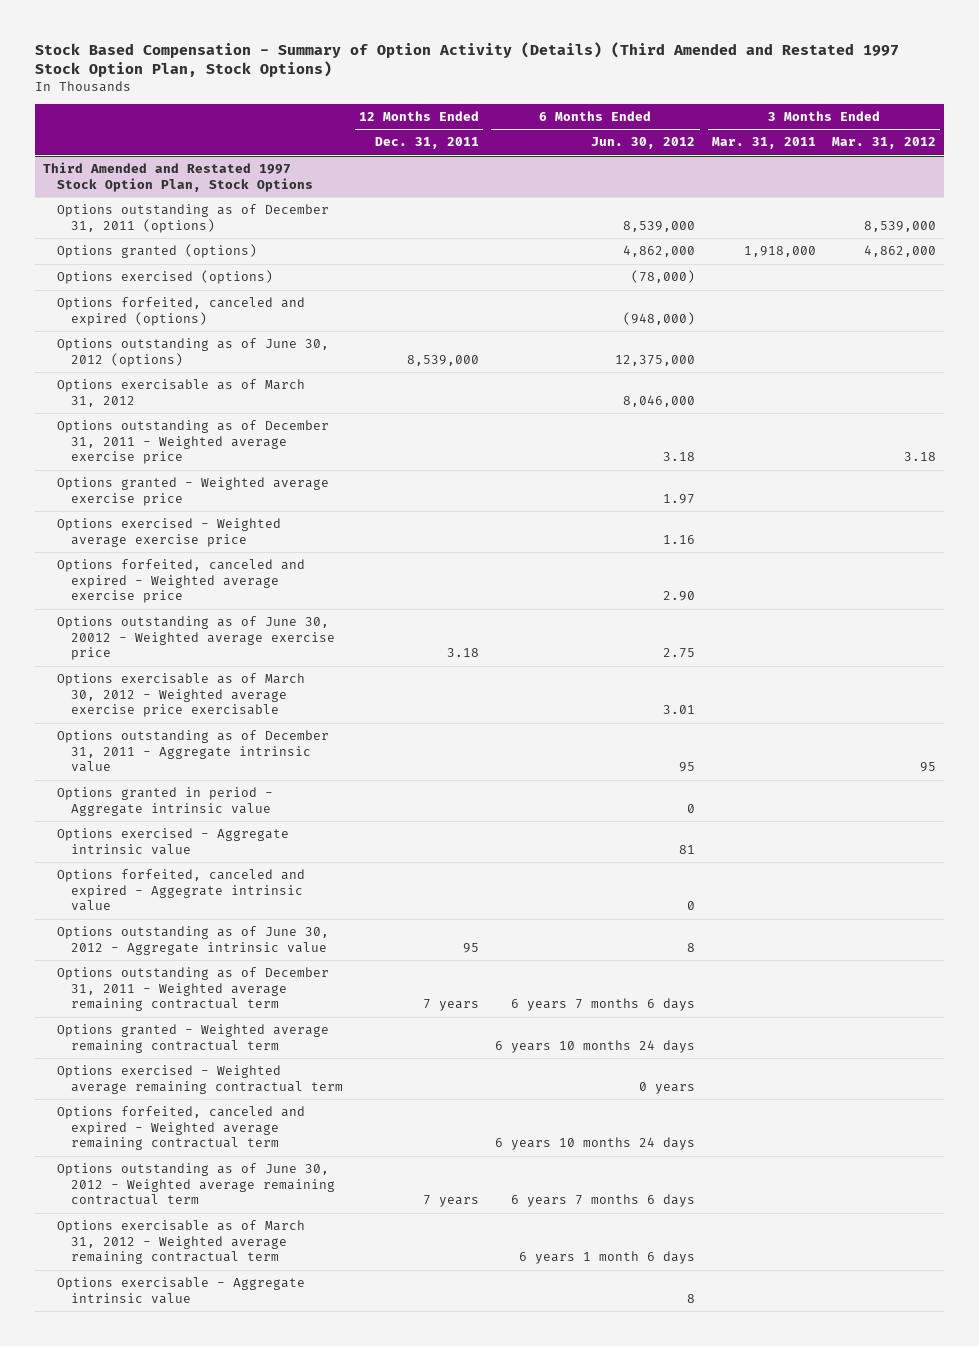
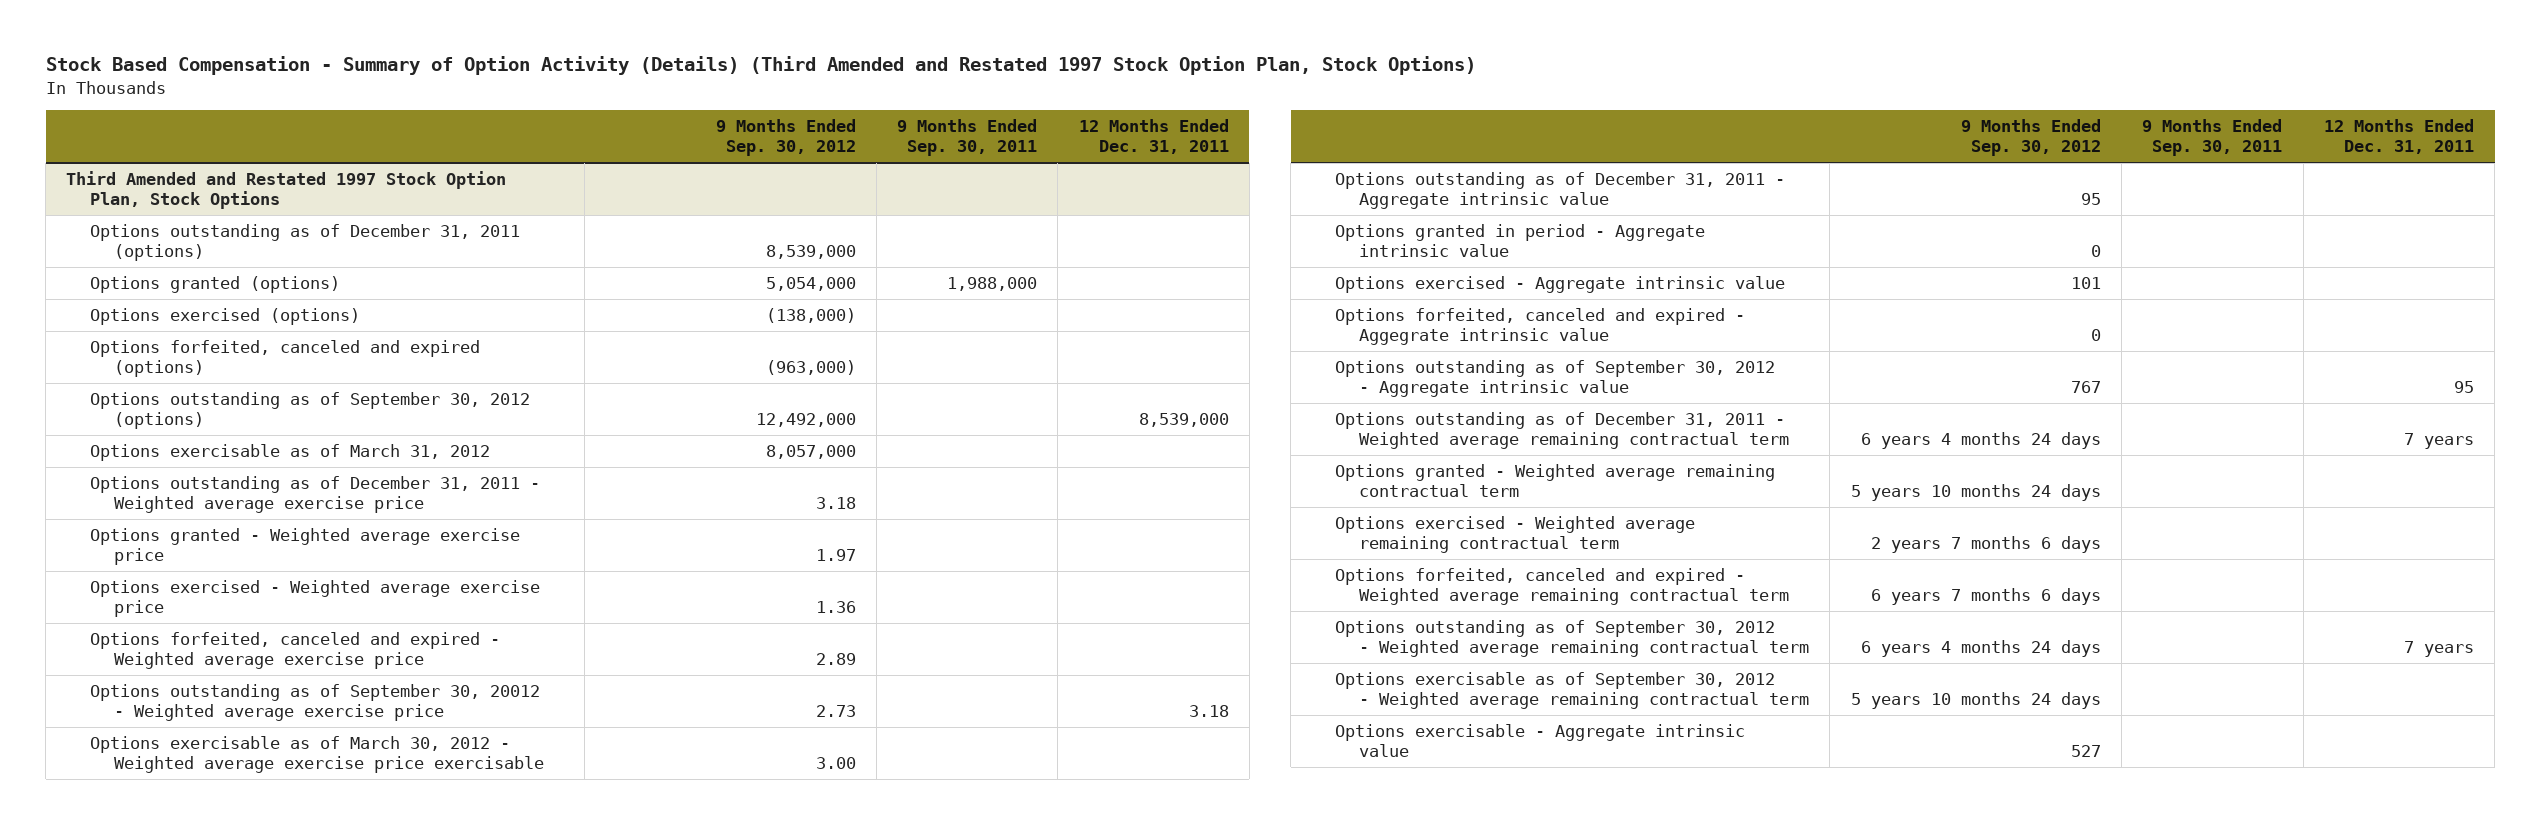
- | 12 Months Ended Dec. 31, 2011 | 6 Months Ended Jun. 30, 2012 | 3 Months Ended Mar. 31, 2011 | 3 Months Ended Mar. 31, 2012
+ | 9 Months Ended Sep. 30, 2012 | 9 Months Ended Sep. 30, 2011 | 12 Months Ended Dec. 31, 2011
@ Third Amended and Restated 1997 Stock Option Plan, Stock Options
- Options outstanding as of June 30, 2012 (options) | 8,539,000 | 12,375,000 | |
+ Options outstanding as of September 30, 2012 (options) | 12,492,000 | | 8,539,000
- Options outstanding as of June 30, 20012 - Weighted average exercise price | 3.18 | 2.75 | |
+ Options outstanding as of September 30, 20012 - Weighted average exercise price | 2.73 | | 3.18
- Options outstanding as of June 30, 2012 - Aggregate intrinsic value | 95 | 8 | |
+ Options outstanding as of September 30, 2012 - Aggregate intrinsic value | 767 | | 95
- Options outstanding as of June 30, 2012 - Weighted average remaining contractual term | 7 years | 6 years 7 months 6 days | |
- Options exercisable as of March 31, 2012 - Weighted average remaining contractual term | | 6 years 1 month 6 days | |
+ Options outstanding as of September 30, 2012 - Weighted average remaining contractual term | 6 years 4 months 24 days | | 7 years
+ Options exercisable as of September 30, 2012 - Weighted average remaining contractual term | 5 years 10 months 24 days | |

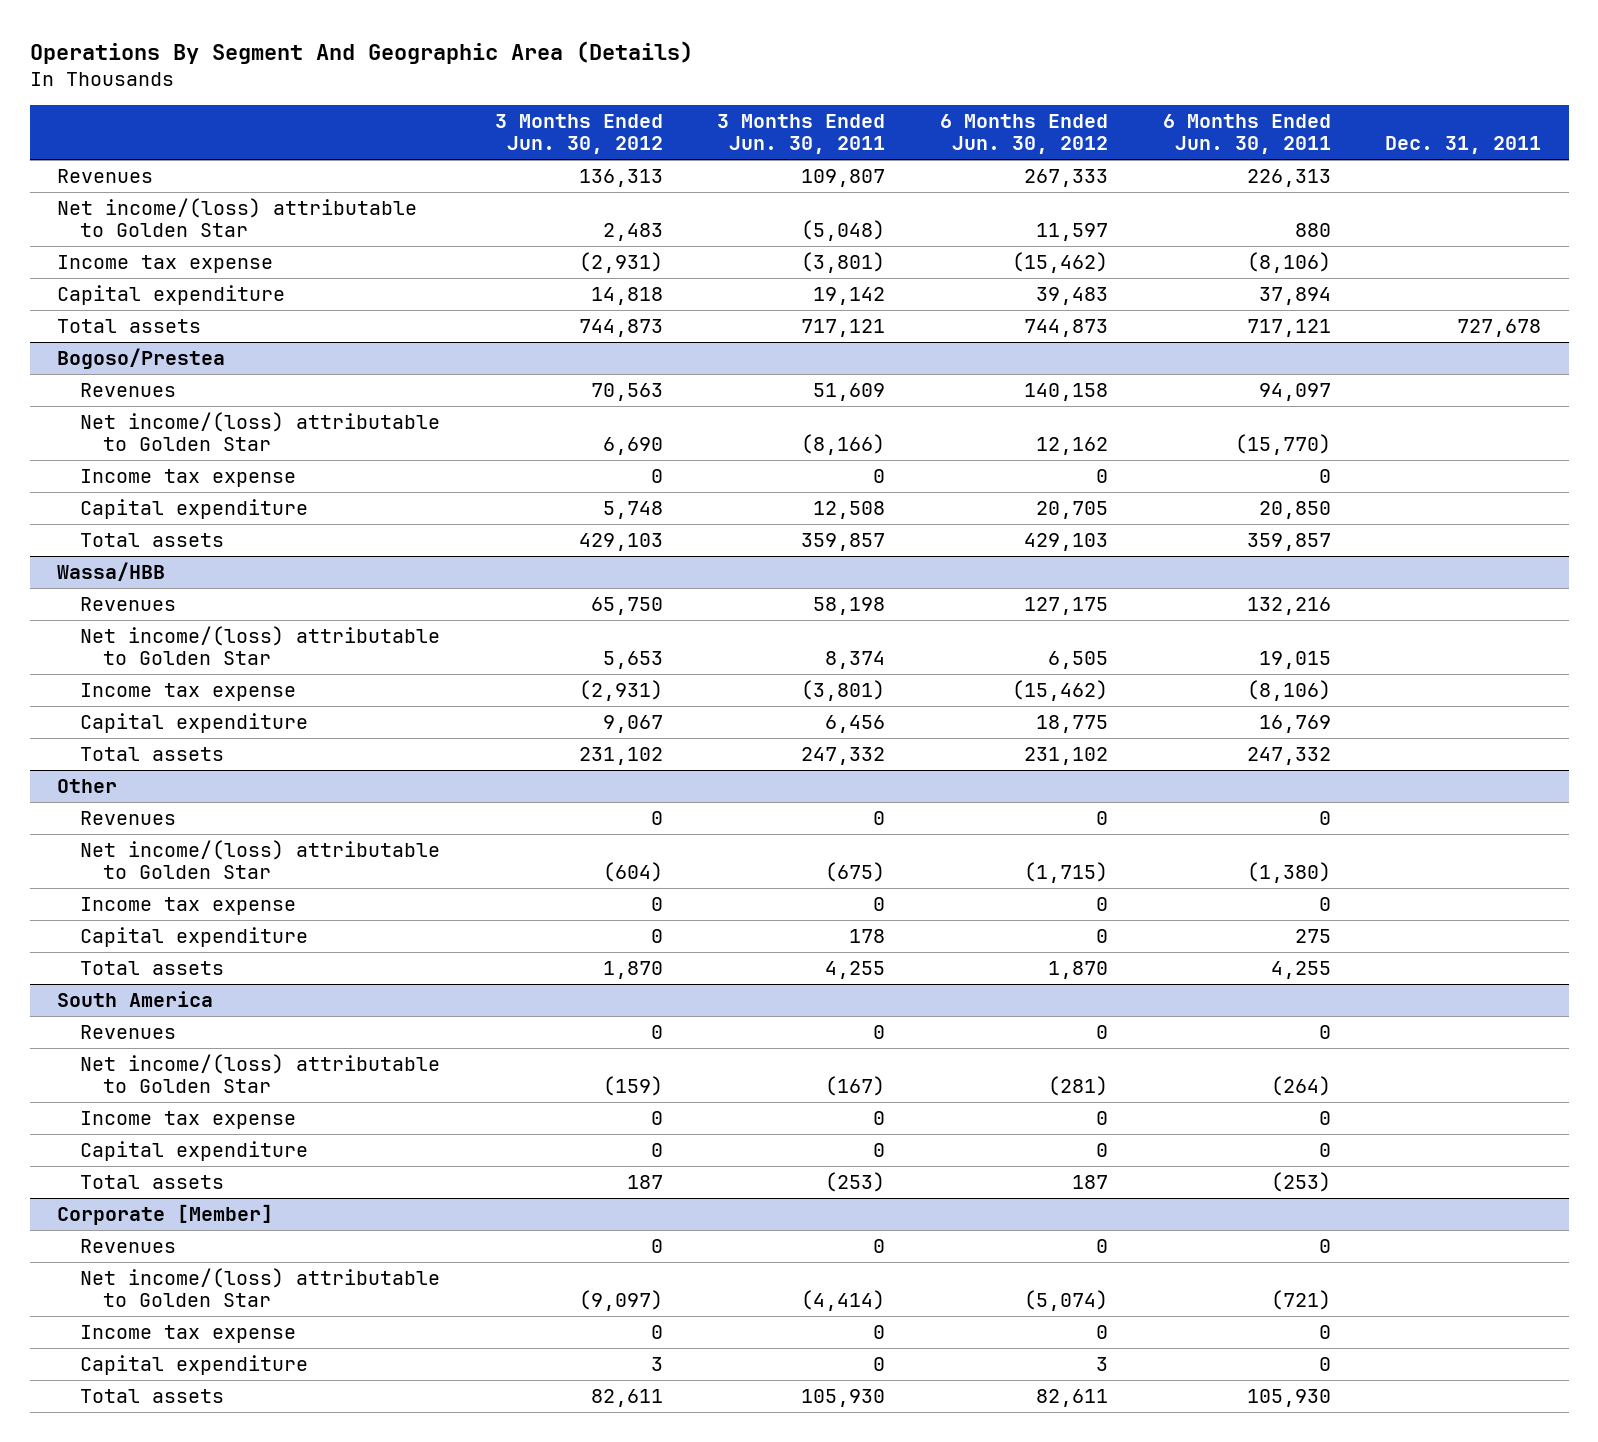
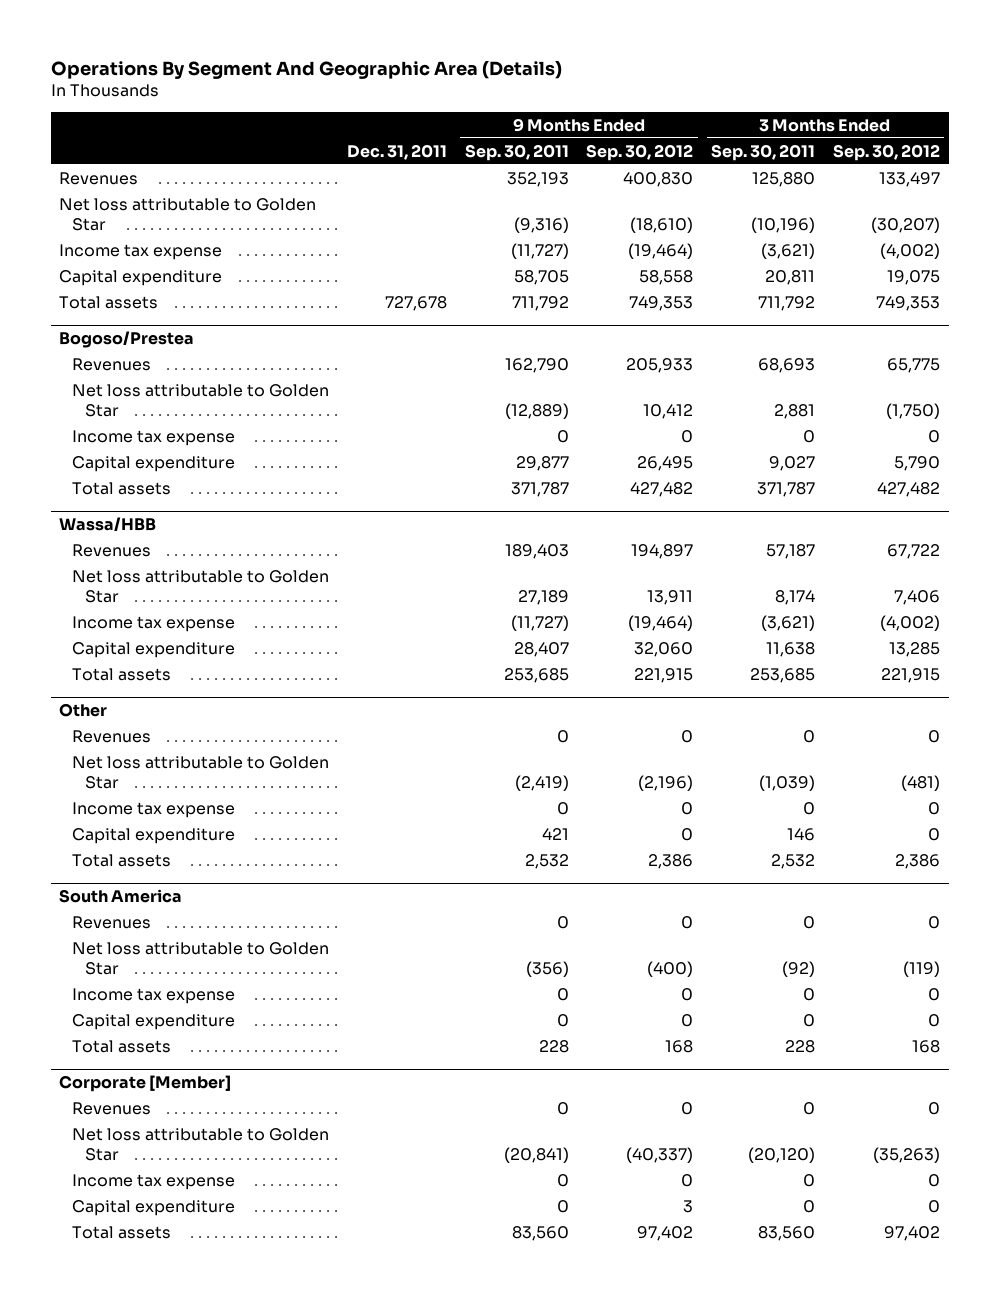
- | 3 Months Ended Jun. 30, 2012 | 3 Months Ended Jun. 30, 2011 | 6 Months Ended Jun. 30, 2012 | 6 Months Ended Jun. 30, 2011 | Dec. 31, 2011
+ | Dec. 31, 2011 | 9 Months Ended Sep. 30, 2011 | 9 Months Ended Sep. 30, 2012 | 3 Months Ended Sep. 30, 2011 | 3 Months Ended Sep. 30, 2012
- Net income/(loss) attributable to Golden Star | 2,483 | (5,048) | 11,597 | 880 |
+ Net loss attributable to Golden Star | | (9,316) | (18,610) | (10,196) | (30,207)
@ Bogoso/Prestea
- Net income/(loss) attributable to Golden Star | 6,690 | (8,166) | 12,162 | (15,770) |
+ Net loss attributable to Golden Star | | (12,889) | 10,412 | 2,881 | (1,750)
@ Wassa/HBB
- Net income/(loss) attributable to Golden Star | 5,653 | 8,374 | 6,505 | 19,015 |
+ Net loss attributable to Golden Star | | 27,189 | 13,911 | 8,174 | 7,406
@ Other
- Net income/(loss) attributable to Golden Star | (604) | (675) | (1,715) | (1,380) |
+ Net loss attributable to Golden Star | | (2,419) | (2,196) | (1,039) | (481)
@ South America
- Net income/(loss) attributable to Golden Star | (159) | (167) | (281) | (264) |
+ Net loss attributable to Golden Star | | (356) | (400) | (92) | (119)
@ Corporate [Member]
- Net income/(loss) attributable to Golden Star | (9,097) | (4,414) | (5,074) | (721) |
+ Net loss attributable to Golden Star | | (20,841) | (40,337) | (20,120) | (35,263)

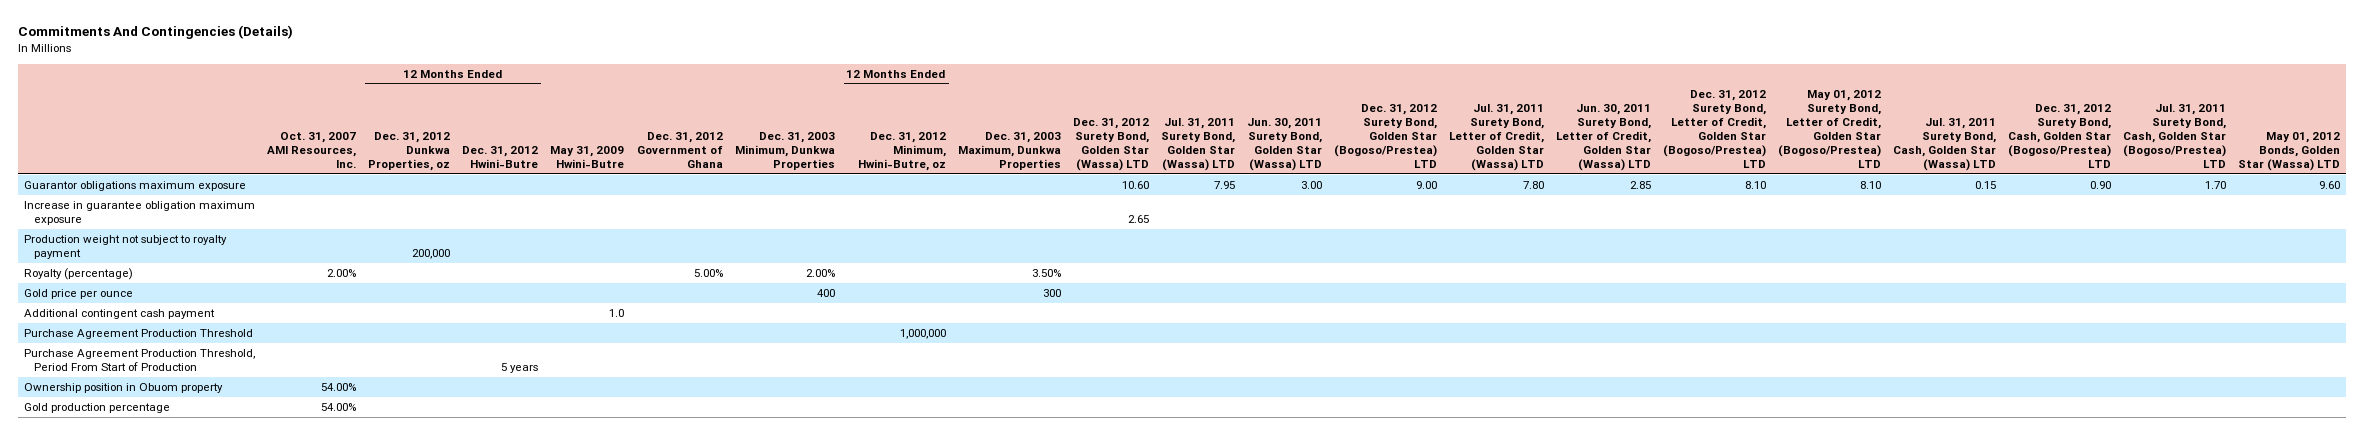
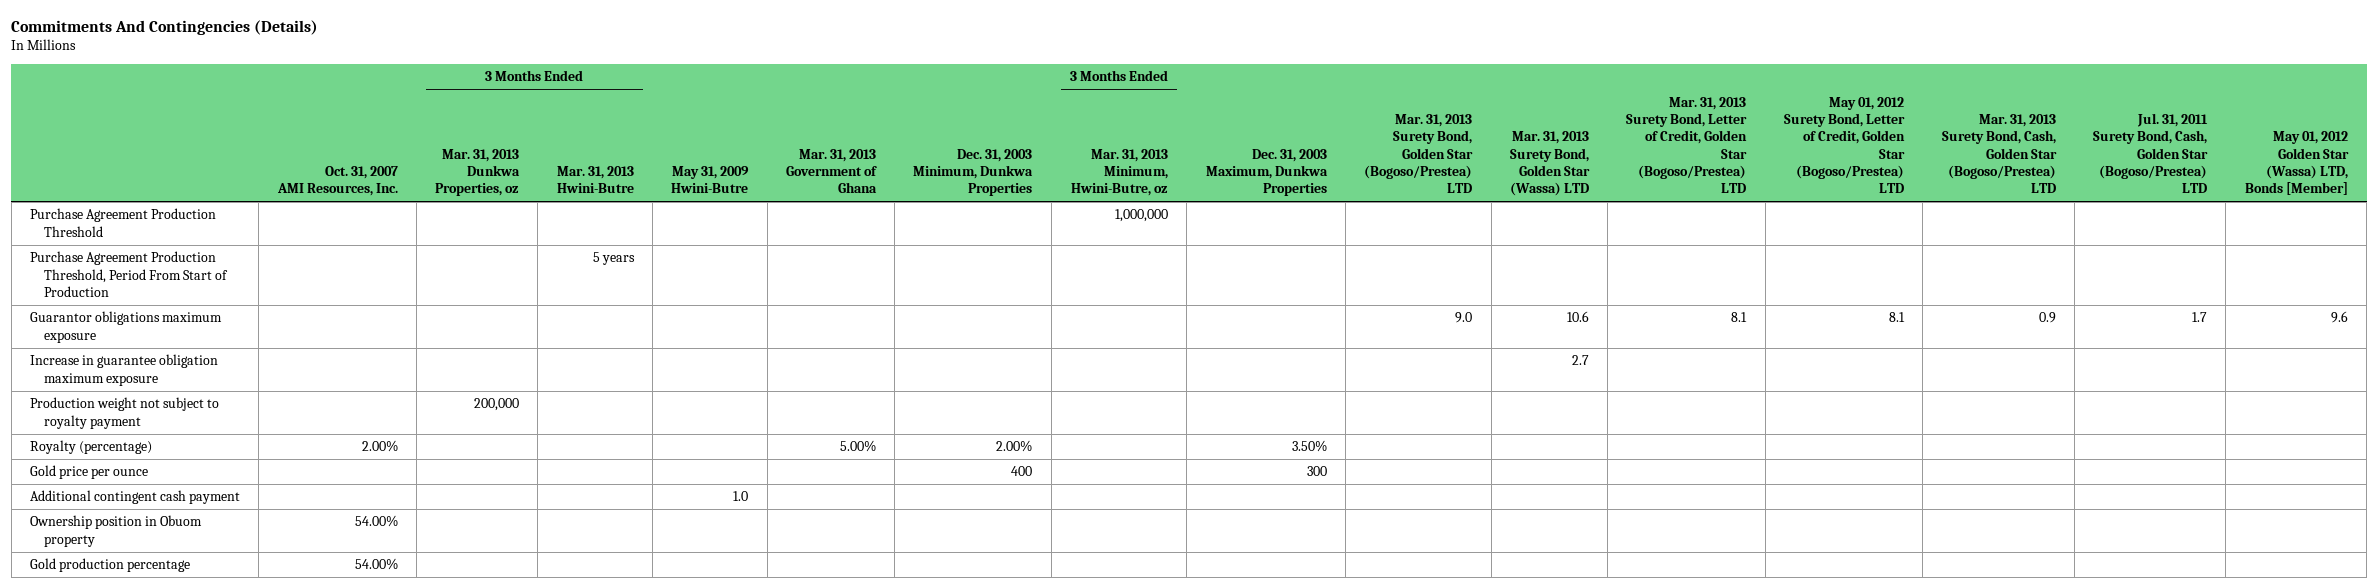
- | Oct. 31, 2007 AMI Resources, Inc. | 12 Months Ended Dec. 31, 2012 Dunkwa Properties, oz | 12 Months Ended Dec. 31, 2012 Hwini-Butre | May 31, 2009 Hwini-Butre | Dec. 31, 2012 Government of Ghana | Dec. 31, 2003 Minimum, Dunkwa Properties | 12 Months Ended Dec. 31, 2012 Minimum, Hwini-Butre, oz | Dec. 31, 2003 Maximum, Dunkwa Properties | Dec. 31, 2012 Surety Bond, Golden Star (Wassa) LTD | Jul. 31, 2011 Surety Bond, Golden Star (Wassa) LTD | Jun. 30, 2011 Surety Bond, Golden Star (Wassa) LTD | Dec. 31, 2012 Surety Bond, Golden Star (Bogoso/Prestea) LTD | Jul. 31, 2011 Surety Bond, Letter of Credit, Golden Star (Wassa) LTD | Jun. 30, 2011 Surety Bond, Letter of Credit, Golden Star (Wassa) LTD | Dec. 31, 2012 Surety Bond, Letter of Credit, Golden Star (Bogoso/Prestea) LTD | May 01, 2012 Surety Bond, Letter of Credit, Golden Star (Bogoso/Prestea) LTD | Jul. 31, 2011 Surety Bond, Cash, Golden Star (Wassa) LTD | Dec. 31, 2012 Surety Bond, Cash, Golden Star (Bogoso/Prestea) LTD | Jul. 31, 2011 Surety Bond, Cash, Golden Star (Bogoso/Prestea) LTD | May 01, 2012 Bonds, Golden Star (Wassa) LTD
+ | Oct. 31, 2007 AMI Resources, Inc. | 3 Months Ended Mar. 31, 2013 Dunkwa Properties, oz | 3 Months Ended Mar. 31, 2013 Hwini-Butre | May 31, 2009 Hwini-Butre | Mar. 31, 2013 Government of Ghana | Dec. 31, 2003 Minimum, Dunkwa Properties | 3 Months Ended Mar. 31, 2013 Minimum, Hwini-Butre, oz | Dec. 31, 2003 Maximum, Dunkwa Properties | Mar. 31, 2013 Surety Bond, Golden Star (Bogoso/Prestea) LTD | Mar. 31, 2013 Surety Bond, Golden Star (Wassa) LTD | Mar. 31, 2013 Surety Bond, Letter of Credit, Golden Star (Bogoso/Prestea) LTD | May 01, 2012 Surety Bond, Letter of Credit, Golden Star (Bogoso/Prestea) LTD | Mar. 31, 2013 Surety Bond, Cash, Golden Star (Bogoso/Prestea) LTD | Jul. 31, 2011 Surety Bond, Cash, Golden Star (Bogoso/Prestea) LTD | May 01, 2012 Golden Star (Wassa) LTD, Bonds [Member]
- Guarantor obligations maximum exposure | | | | | | | | | 10.60 | 7.95 | 3.00 | 9.00 | 7.80 | 2.85 | 8.10 | 8.10 | 0.15 | 0.90 | 1.70 | 9.60
moved up: Purchase Agreement Production Threshold | | | | | | | 1,000,000 | | | | | | | |
moved up: Purchase Agreement Production Threshold, Period From Start of Production | | | 5 years | | | | | | | | | | | |
+ Guarantor obligations maximum exposure | | | | | | | | | 9.0 | 10.6 | 8.1 | 8.1 | 0.9 | 1.7 | 9.6

